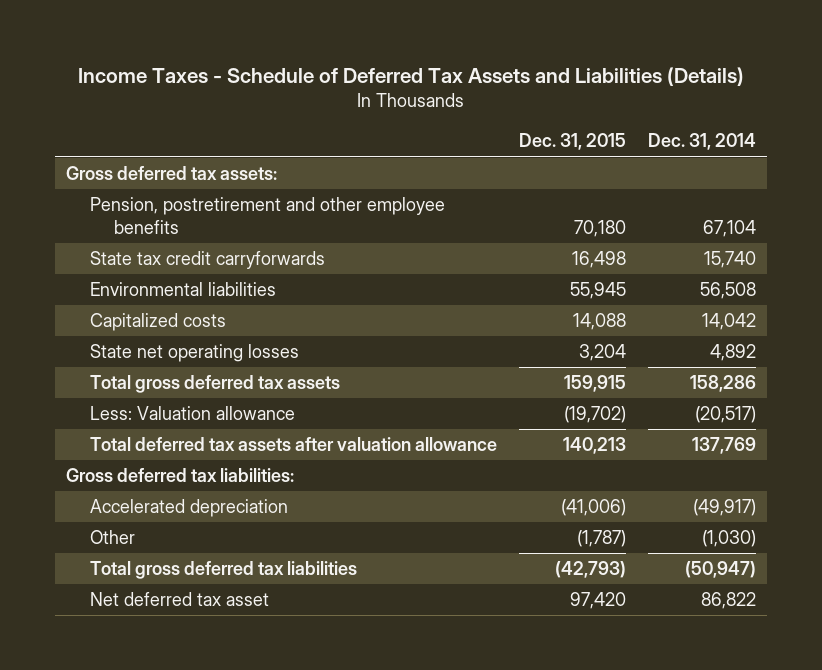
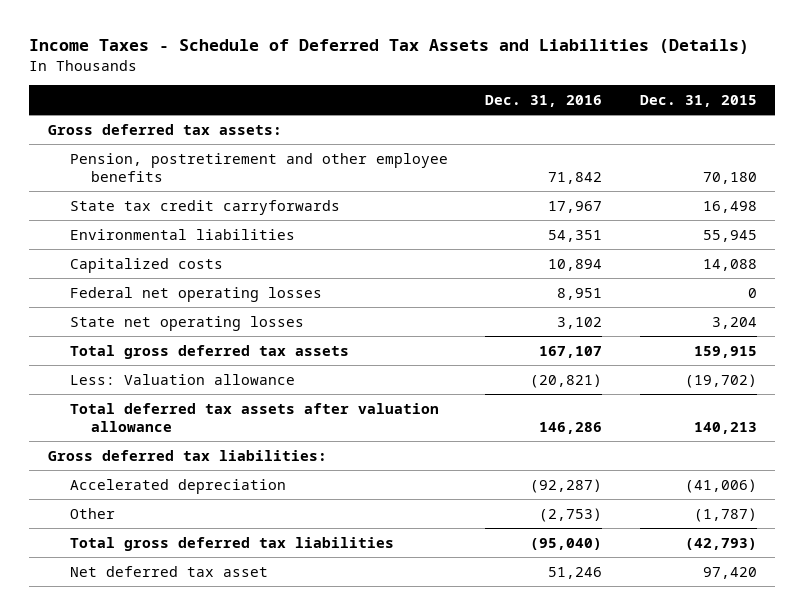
- | Dec. 31, 2015 | Dec. 31, 2014
+ | Dec. 31, 2016 | Dec. 31, 2015
+ Federal net operating losses | 8,951 | 0

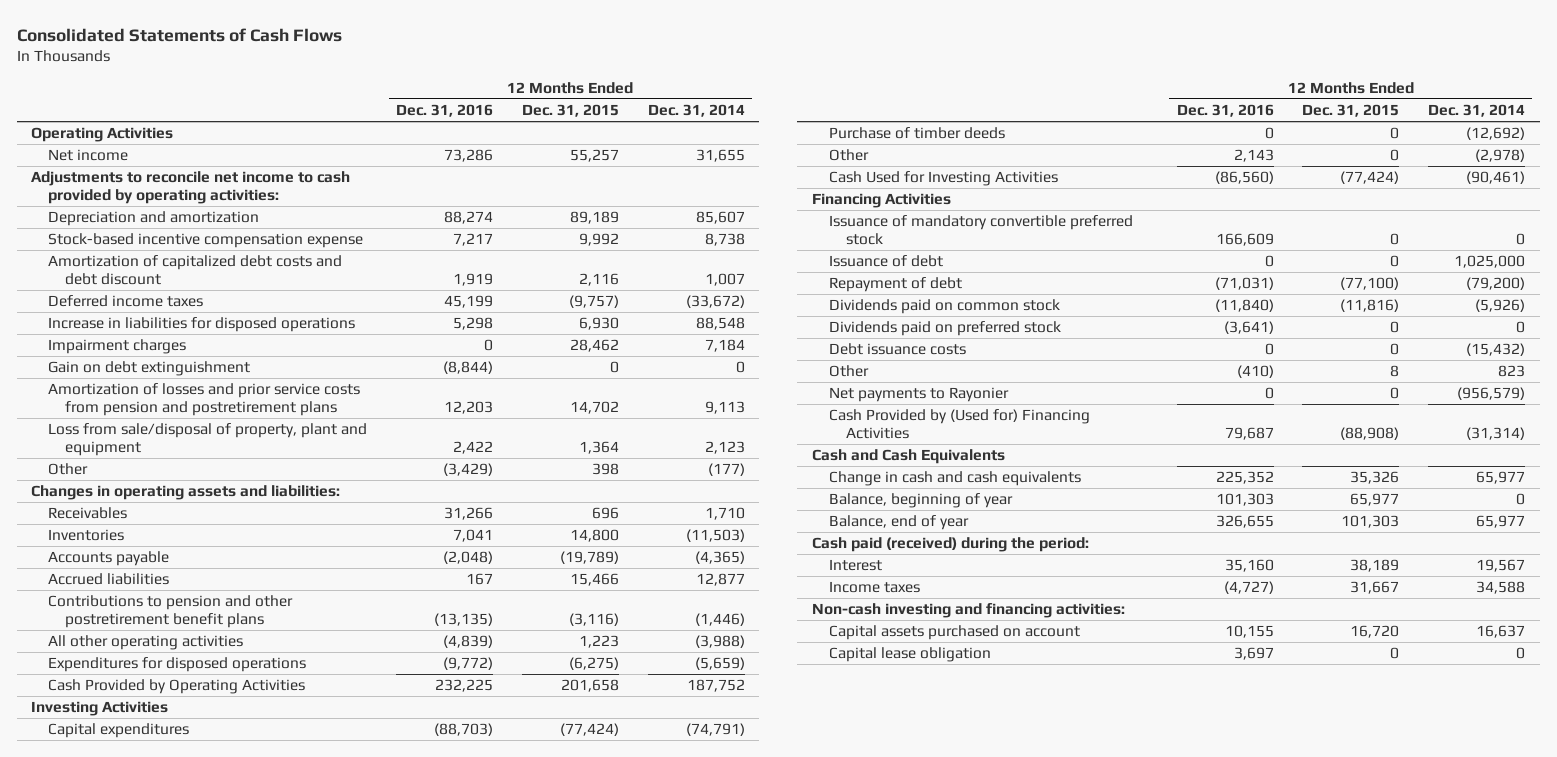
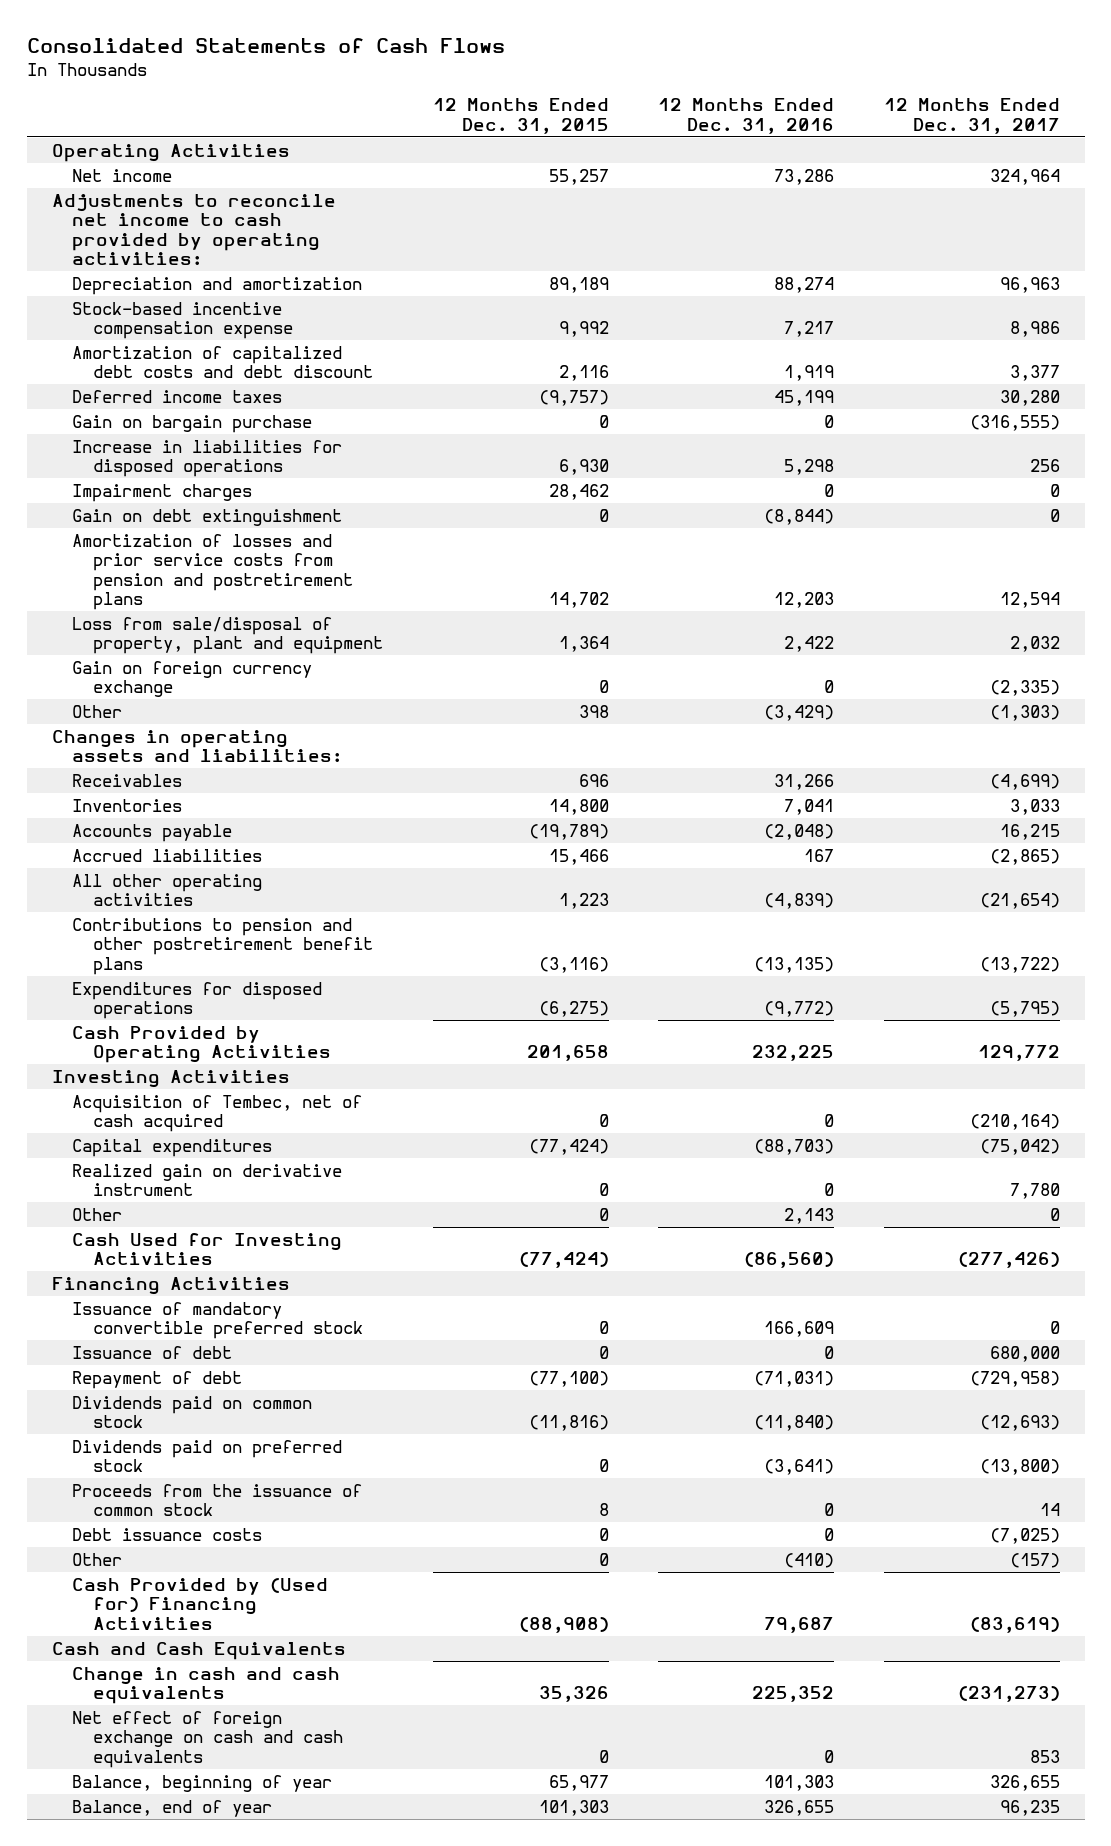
- | 12 Months Ended Dec. 31, 2016 | 12 Months Ended Dec. 31, 2015 | 12 Months Ended Dec. 31, 2014
+ | 12 Months Ended Dec. 31, 2015 | 12 Months Ended Dec. 31, 2016 | 12 Months Ended Dec. 31, 2017
+ Gain on bargain purchase | 0 | 0 | (316,555)
+ Gain on foreign currency exchange | 0 | 0 | (2,335)
moved down: Contributions to pension and other postretirement benefit plans | (3,116) | (13,135) | (13,722)
+ Acquisition of Tembec, net of cash acquired | 0 | 0 | (210,164)
- Purchase of timber deeds | 0 | 0 | (12,692)
+ Realized gain on derivative instrument | 0 | 0 | 7,780
+ Proceeds from the issuance of common stock | 8 | 0 | 14
- Other | (410) | 8 | 823
- Net payments to Rayonier | 0 | 0 | (956,579)
+ Other | 0 | (410) | (157)
+ Net effect of foreign exchange on cash and cash equivalents | 0 | 0 | 853
- Cash paid (received) during the period:
- Interest | 35,160 | 38,189 | 19,567
- Income taxes | (4,727) | 31,667 | 34,588
- Non-cash investing and financing activities:
- Capital assets purchased on account | 10,155 | 16,720 | 16,637
- Capital lease obligation | 3,697 | 0 | 0

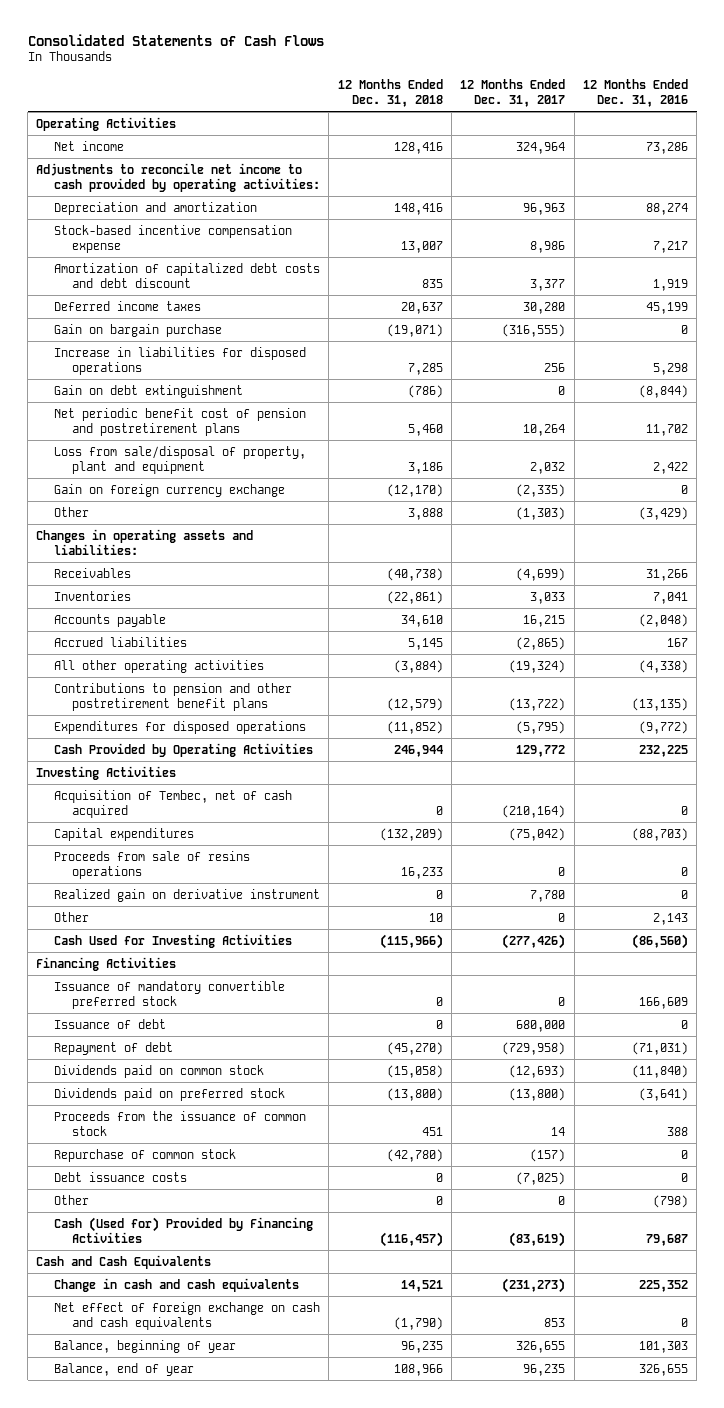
- | 12 Months Ended Dec. 31, 2015 | 12 Months Ended Dec. 31, 2016 | 12 Months Ended Dec. 31, 2017
+ | 12 Months Ended Dec. 31, 2018 | 12 Months Ended Dec. 31, 2017 | 12 Months Ended Dec. 31, 2016
- Impairment charges | 28,462 | 0 | 0
- Amortization of losses and prior service costs from pension and postretirement plans | 14,702 | 12,203 | 12,594
+ Net periodic benefit cost of pension and postretirement plans | 5,460 | 10,264 | 11,702
- All other operating activities | 1,223 | (4,839) | (21,654)
+ All other operating activities | (3,884) | (19,324) | (4,338)
+ Proceeds from sale of resins operations | 16,233 | 0 | 0
- Proceeds from the issuance of common stock | 8 | 0 | 14
+ Proceeds from the issuance of common stock | 451 | 14 | 388
+ Repurchase of common stock | (42,780) | (157) | 0
- Other | 0 | (410) | (157)
- Cash Provided by (Used for) Financing Activities | (88,908) | 79,687 | (83,619)
+ Other | 0 | 0 | (798)
+ Cash (Used for) Provided by Financing Activities | (116,457) | (83,619) | 79,687

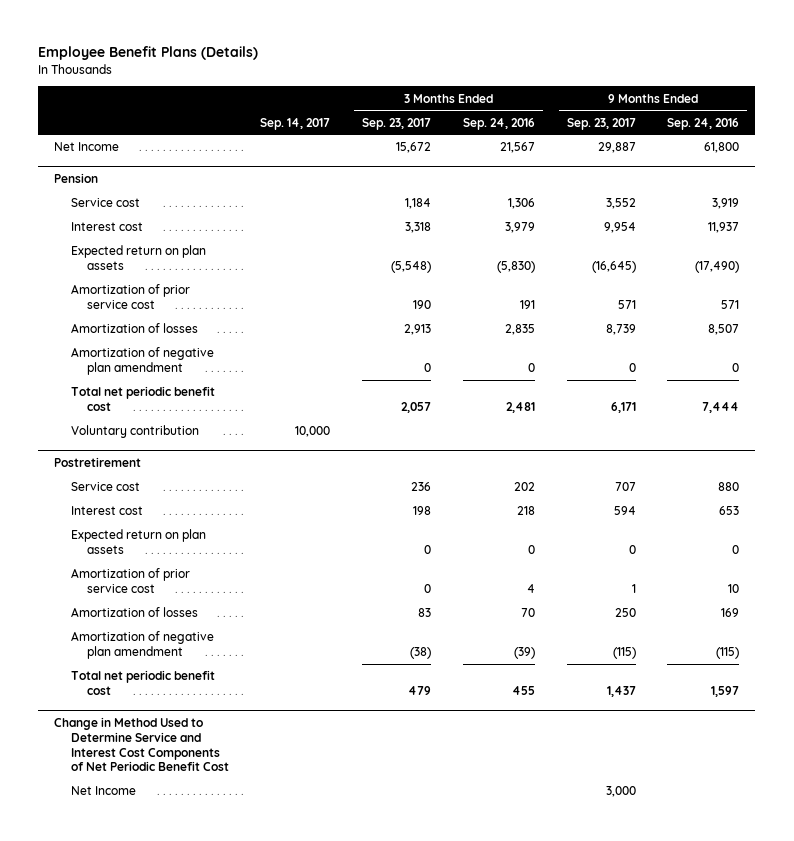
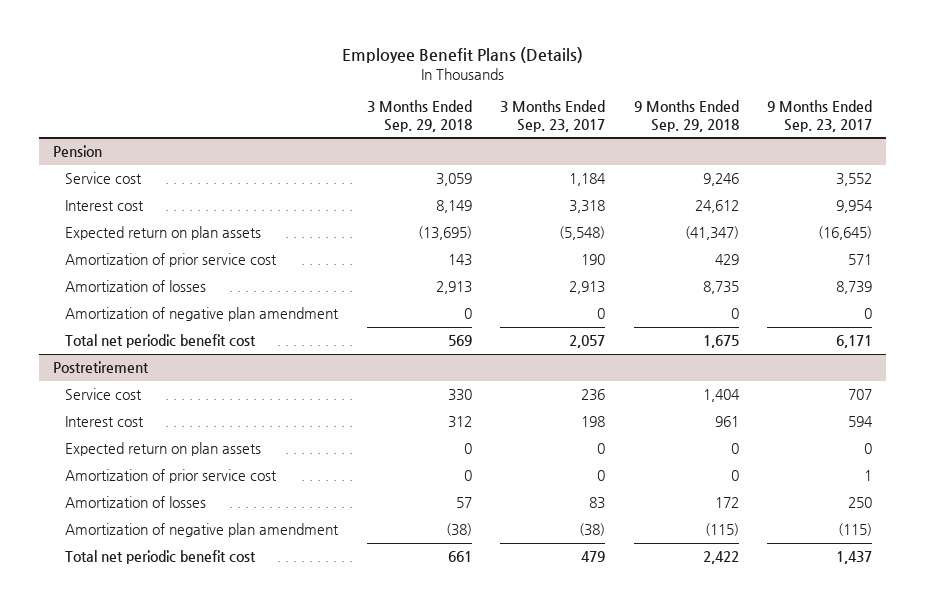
- | Sep. 14, 2017 | 3 Months Ended Sep. 23, 2017 | 3 Months Ended Sep. 24, 2016 | 9 Months Ended Sep. 23, 2017 | 9 Months Ended Sep. 24, 2016
+ | 3 Months Ended Sep. 29, 2018 | 3 Months Ended Sep. 23, 2017 | 9 Months Ended Sep. 29, 2018 | 9 Months Ended Sep. 23, 2017
- Net Income | | 15,672 | 21,567 | 29,887 | 61,800
@ Pension
- Voluntary contribution | 10,000 | | | |
- Change in Method Used to Determine Service and Interest Cost Components of Net Periodic Benefit Cost
- Net Income | | | | 3,000 |

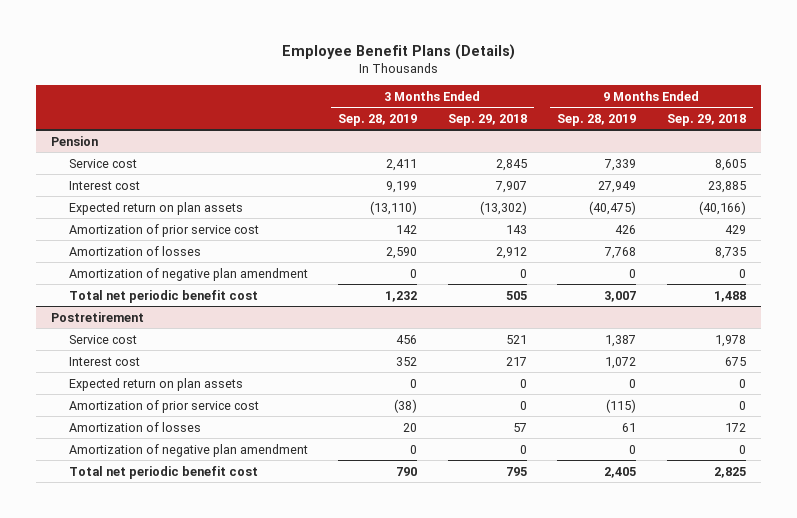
- | 3 Months Ended Sep. 29, 2018 | 3 Months Ended Sep. 23, 2017 | 9 Months Ended Sep. 29, 2018 | 9 Months Ended Sep. 23, 2017
+ | 3 Months Ended Sep. 28, 2019 | 3 Months Ended Sep. 29, 2018 | 9 Months Ended Sep. 28, 2019 | 9 Months Ended Sep. 29, 2018
@ Pension
- Service cost | 3,059 | 1,184 | 9,246 | 3,552
- Interest cost | 8,149 | 3,318 | 24,612 | 9,954
- Expected return on plan assets | (13,695) | (5,548) | (41,347) | (16,645)
+ Service cost | 2,411 | 2,845 | 7,339 | 8,605
+ Interest cost | 9,199 | 7,907 | 27,949 | 23,885
+ Expected return on plan assets | (13,110) | (13,302) | (40,475) | (40,166)
- Amortization of losses | 2,913 | 2,913 | 8,735 | 8,739
+ Amortization of losses | 2,590 | 2,912 | 7,768 | 8,735
- Total net periodic benefit cost | 569 | 2,057 | 1,675 | 6,171
+ Total net periodic benefit cost | 1,232 | 505 | 3,007 | 1,488
@ Postretirement
- Service cost | 330 | 236 | 1,404 | 707
- Interest cost | 312 | 198 | 961 | 594
+ Service cost | 456 | 521 | 1,387 | 1,978
+ Interest cost | 352 | 217 | 1,072 | 675
- Amortization of negative plan amendment | (38) | (38) | (115) | (115)
- Total net periodic benefit cost | 661 | 479 | 2,422 | 1,437
+ Amortization of negative plan amendment | 0 | 0 | 0 | 0
+ Total net periodic benefit cost | 790 | 795 | 2,405 | 2,825

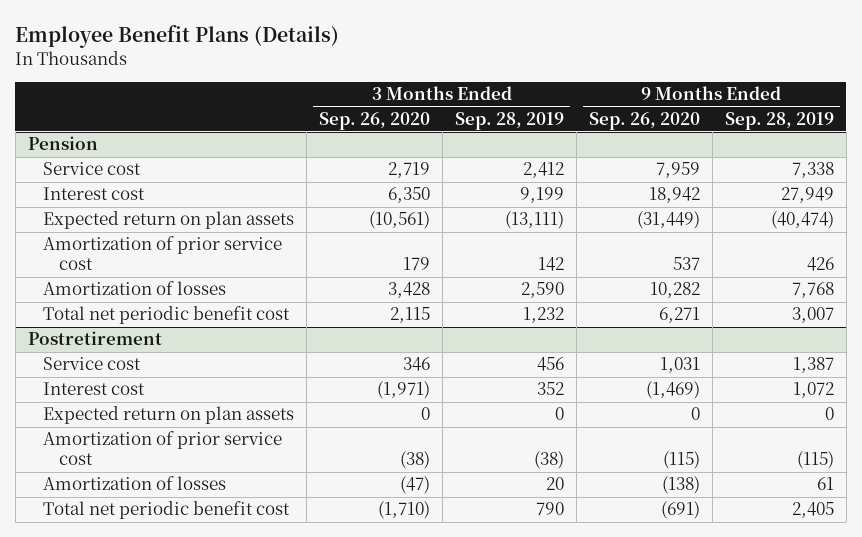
- | 3 Months Ended Sep. 28, 2019 | 3 Months Ended Sep. 29, 2018 | 9 Months Ended Sep. 28, 2019 | 9 Months Ended Sep. 29, 2018
+ | 3 Months Ended Sep. 26, 2020 | 3 Months Ended Sep. 28, 2019 | 9 Months Ended Sep. 26, 2020 | 9 Months Ended Sep. 28, 2019
@ Pension
- Service cost | 2,411 | 2,845 | 7,339 | 8,605
+ Service cost | 2,719 | 2,412 | 7,959 | 7,338
- Expected return on plan assets | (13,110) | (13,302) | (40,475) | (40,166)
+ Expected return on plan assets | (10,561) | (13,111) | (31,449) | (40,474)
- Amortization of negative plan amendment | 0 | 0 | 0 | 0
@ Postretirement
- Amortization of negative plan amendment | 0 | 0 | 0 | 0

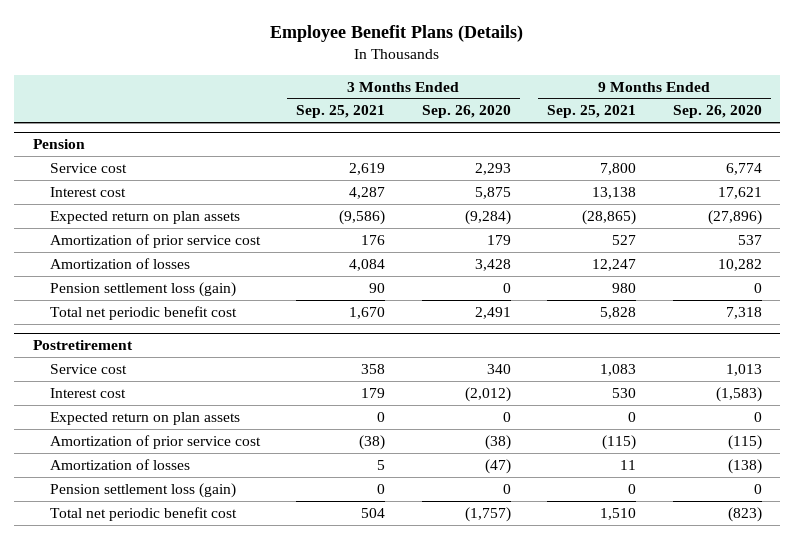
- | 3 Months Ended Sep. 26, 2020 | 3 Months Ended Sep. 28, 2019 | 9 Months Ended Sep. 26, 2020 | 9 Months Ended Sep. 28, 2019
+ | 3 Months Ended Sep. 25, 2021 | 3 Months Ended Sep. 26, 2020 | 9 Months Ended Sep. 25, 2021 | 9 Months Ended Sep. 26, 2020
@ Pension
- Service cost | 2,719 | 2,412 | 7,959 | 7,338
- Interest cost | 6,350 | 9,199 | 18,942 | 27,949
- Expected return on plan assets | (10,561) | (13,111) | (31,449) | (40,474)
+ Service cost | 2,619 | 2,293 | 7,800 | 6,774
+ Interest cost | 4,287 | 5,875 | 13,138 | 17,621
+ Expected return on plan assets | (9,586) | (9,284) | (28,865) | (27,896)
- Total net periodic benefit cost | 2,115 | 1,232 | 6,271 | 3,007
+ Pension settlement loss (gain) | 90 | 0 | 980 | 0
+ Total net periodic benefit cost | 1,670 | 2,491 | 5,828 | 7,318
@ Postretirement
- Service cost | 346 | 456 | 1,031 | 1,387
- Interest cost | (1,971) | 352 | (1,469) | 1,072
+ Service cost | 358 | 340 | 1,083 | 1,013
+ Interest cost | 179 | (2,012) | 530 | (1,583)
- Total net periodic benefit cost | (1,710) | 790 | (691) | 2,405
+ Pension settlement loss (gain) | 0 | 0 | 0 | 0
+ Total net periodic benefit cost | 504 | (1,757) | 1,510 | (823)

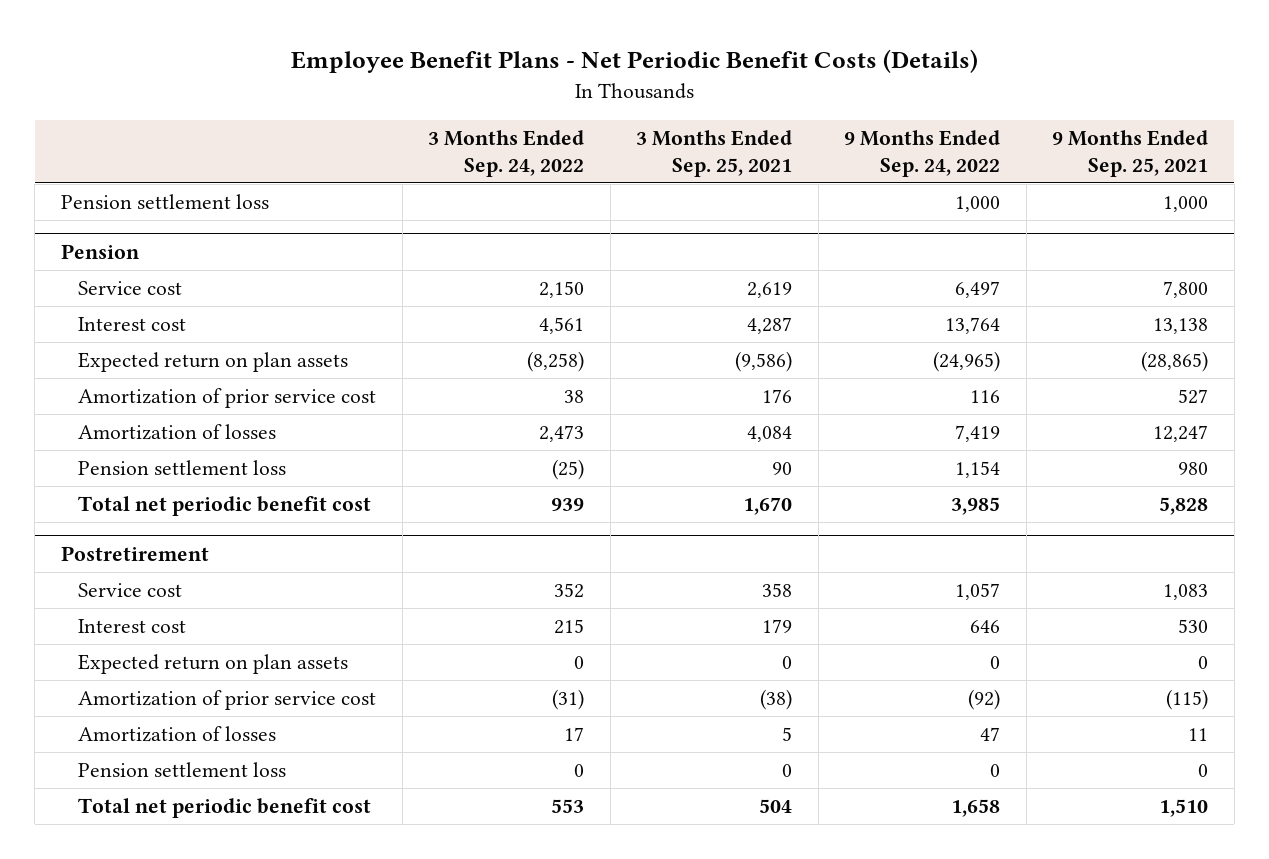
- Employee Benefit Plans (Details)
+ Employee Benefit Plans - Net Periodic Benefit Costs (Details)
- | 3 Months Ended Sep. 25, 2021 | 3 Months Ended Sep. 26, 2020 | 9 Months Ended Sep. 25, 2021 | 9 Months Ended Sep. 26, 2020
+ | 3 Months Ended Sep. 24, 2022 | 3 Months Ended Sep. 25, 2021 | 9 Months Ended Sep. 24, 2022 | 9 Months Ended Sep. 25, 2021
+ Pension settlement loss | | | 1,000 | 1,000
@ Pension
- Pension settlement loss (gain) | 90 | 0 | 980 | 0
+ Pension settlement loss | (25) | 90 | 1,154 | 980
@ Postretirement
- Pension settlement loss (gain) | 0 | 0 | 0 | 0
+ Pension settlement loss | 0 | 0 | 0 | 0

